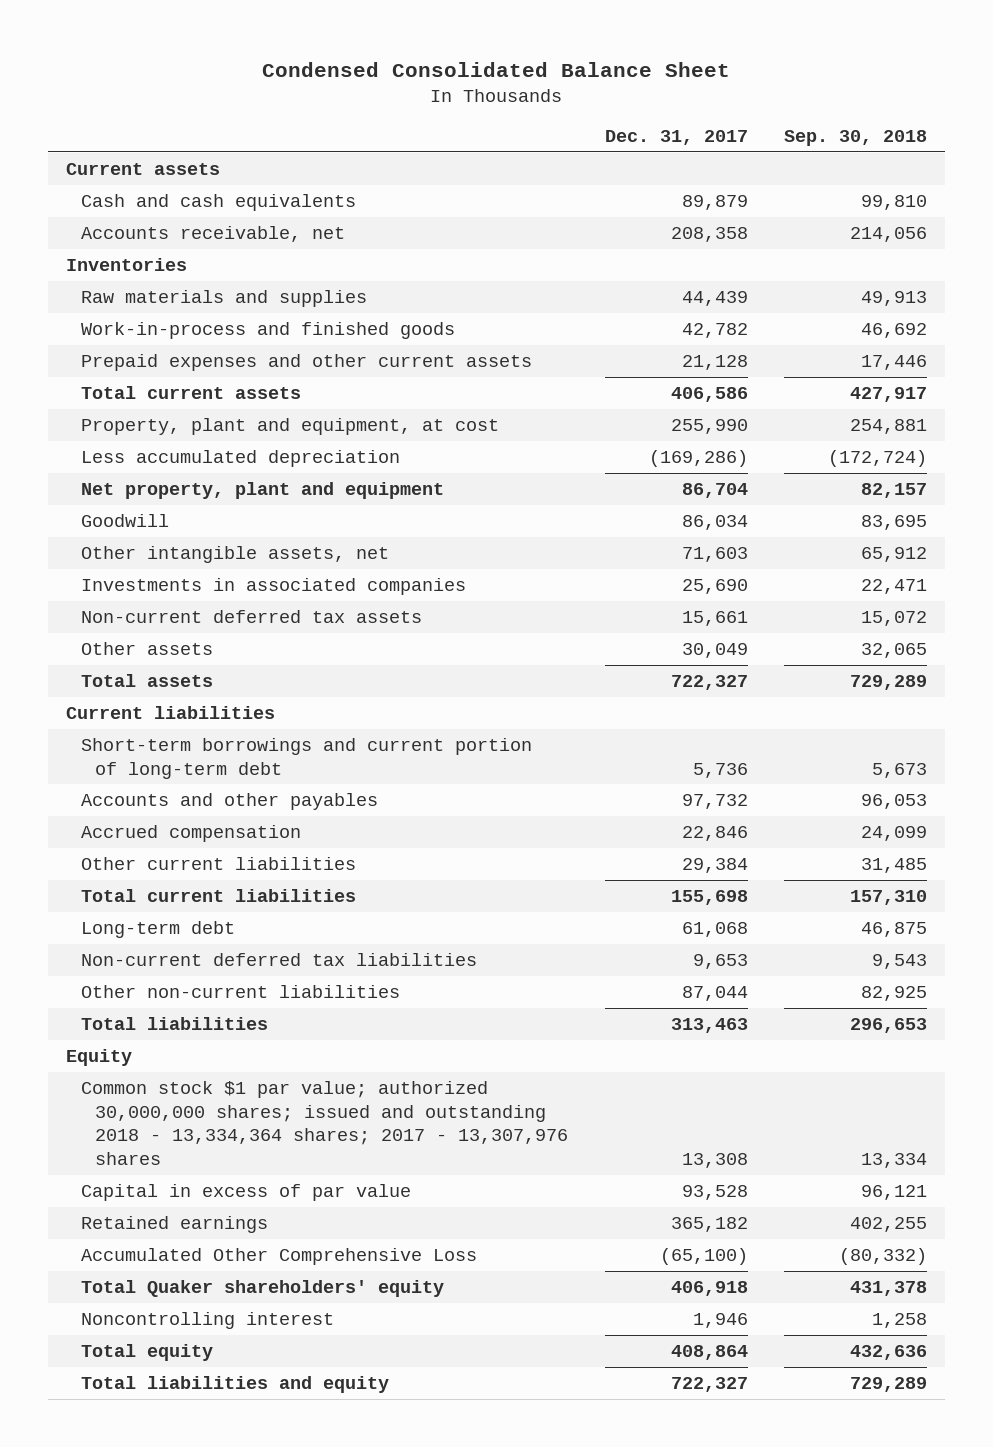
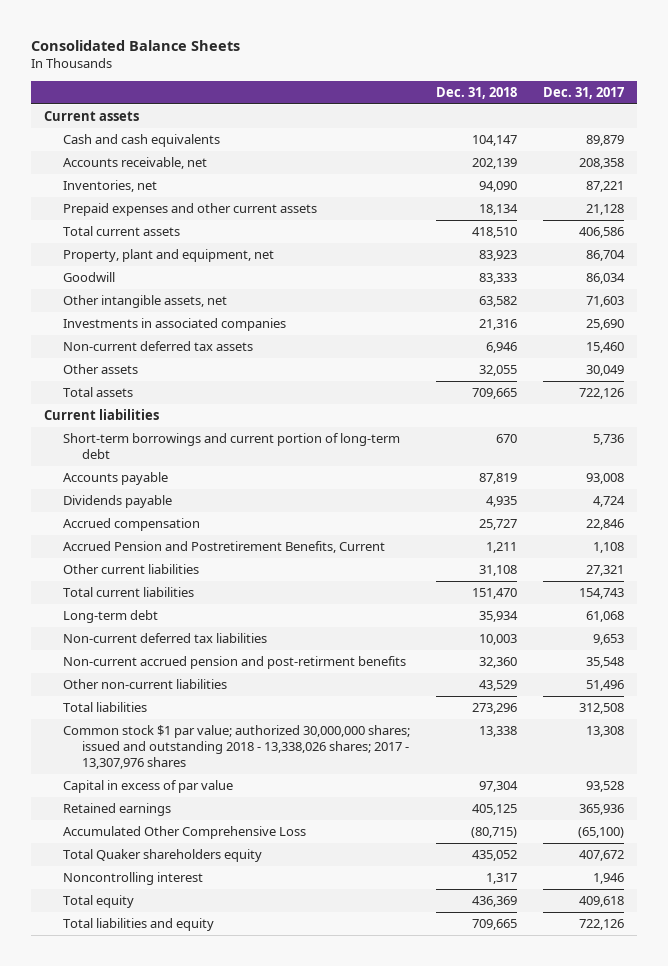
- Condensed Consolidated Balance Sheet
+ Consolidated Balance Sheets
- | Dec. 31, 2017 | Sep. 30, 2018
+ | Dec. 31, 2018 | Dec. 31, 2017
- Inventories
- Raw materials and supplies | 44,439 | 49,913
- Work-in-process and finished goods | 42,782 | 46,692
+ Inventories, net | 94,090 | 87,221
- Property, plant and equipment, at cost | 255,990 | 254,881
- Less accumulated depreciation | (169,286) | (172,724)
- Net property, plant and equipment | 86,704 | 82,157
+ Property, plant and equipment, net | 83,923 | 86,704
- Non-current deferred tax assets | 15,661 | 15,072
+ Non-current deferred tax assets | 6,946 | 15,460
- Total assets | 722,327 | 729,289
+ Total assets | 709,665 | 722,126
- Accounts and other payables | 97,732 | 96,053
+ Accounts payable | 87,819 | 93,008
+ Dividends payable | 4,935 | 4,724
- Other current liabilities | 29,384 | 31,485
- Total current liabilities | 155,698 | 157,310
+ Accrued Pension and Postretirement Benefits, Current | 1,211 | 1,108
+ Other current liabilities | 31,108 | 27,321
+ Total current liabilities | 151,470 | 154,743
- Other non-current liabilities | 87,044 | 82,925
- Total liabilities | 313,463 | 296,653
- Equity
- Common stock $1 par value; authorized 30,000,000 shares; issued and outstanding 2018 - 13,334,364 shares; 2017 - 13,307,976 shares | 13,308 | 13,334
+ Non-current accrued pension and post-retirment benefits | 32,360 | 35,548
+ Other non-current liabilities | 43,529 | 51,496
+ Total liabilities | 273,296 | 312,508
+ Common stock $1 par value; authorized 30,000,000 shares; issued and outstanding 2018 - 13,338,026 shares; 2017 - 13,307,976 shares | 13,338 | 13,308
- Retained earnings | 365,182 | 402,255
+ Retained earnings | 405,125 | 365,936
- Total Quaker shareholders' equity | 406,918 | 431,378
+ Total Quaker shareholders equity | 435,052 | 407,672
- Total equity | 408,864 | 432,636
- Total liabilities and equity | 722,327 | 729,289
+ Total equity | 436,369 | 409,618
+ Total liabilities and equity | 709,665 | 722,126

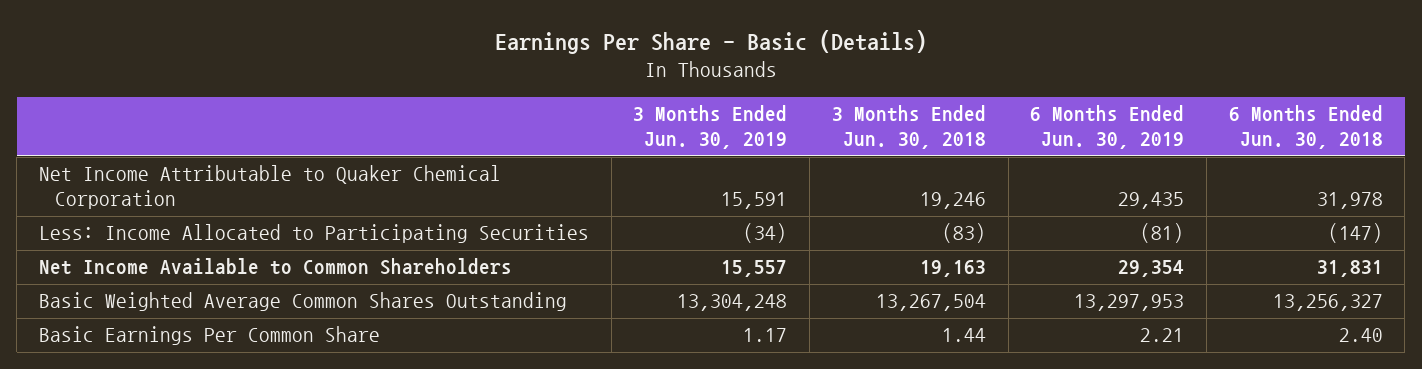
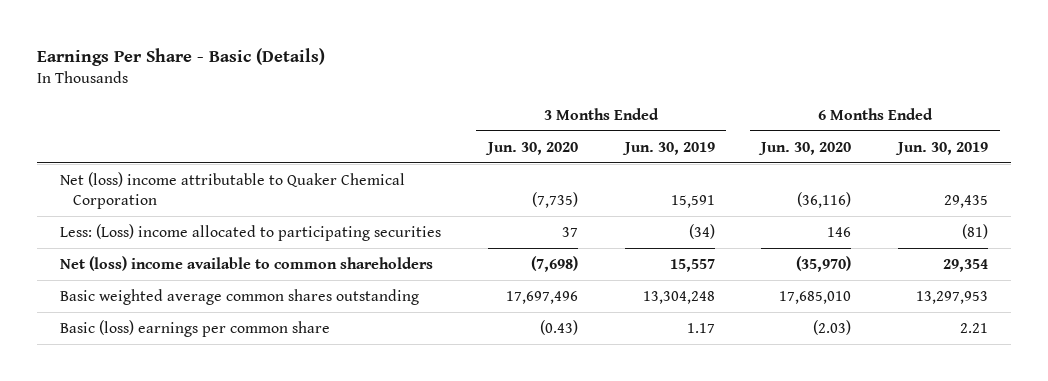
- | 3 Months Ended Jun. 30, 2019 | 3 Months Ended Jun. 30, 2018 | 6 Months Ended Jun. 30, 2019 | 6 Months Ended Jun. 30, 2018
+ | 3 Months Ended Jun. 30, 2020 | 3 Months Ended Jun. 30, 2019 | 6 Months Ended Jun. 30, 2020 | 6 Months Ended Jun. 30, 2019
- Net Income Attributable to Quaker Chemical Corporation | 15,591 | 19,246 | 29,435 | 31,978
- Less: Income Allocated to Participating Securities | (34) | (83) | (81) | (147)
- Net Income Available to Common Shareholders | 15,557 | 19,163 | 29,354 | 31,831
- Basic Weighted Average Common Shares Outstanding | 13,304,248 | 13,267,504 | 13,297,953 | 13,256,327
- Basic Earnings Per Common Share | 1.17 | 1.44 | 2.21 | 2.40
+ Net (loss) income attributable to Quaker Chemical Corporation | (7,735) | 15,591 | (36,116) | 29,435
+ Less: (Loss) income allocated to participating securities | 37 | (34) | 146 | (81)
+ Net (loss) income available to common shareholders | (7,698) | 15,557 | (35,970) | 29,354
+ Basic weighted average common shares outstanding | 17,697,496 | 13,304,248 | 17,685,010 | 13,297,953
+ Basic (loss) earnings per common share | (0.43) | 1.17 | (2.03) | 2.21

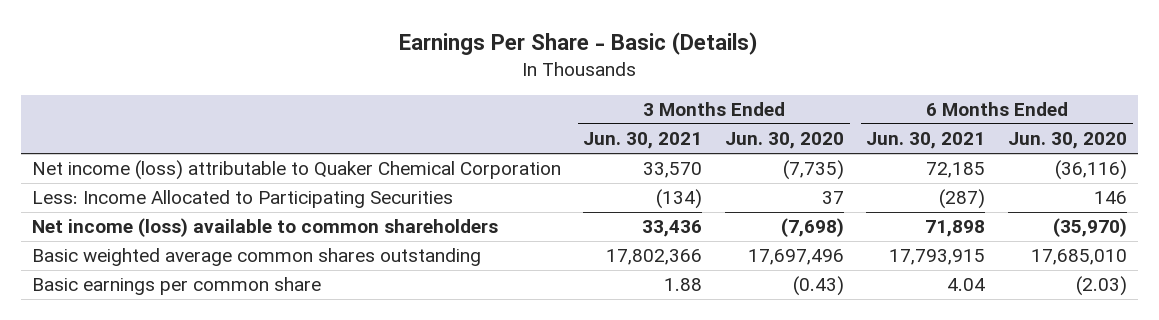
- | 3 Months Ended Jun. 30, 2020 | 3 Months Ended Jun. 30, 2019 | 6 Months Ended Jun. 30, 2020 | 6 Months Ended Jun. 30, 2019
+ | 3 Months Ended Jun. 30, 2021 | 3 Months Ended Jun. 30, 2020 | 6 Months Ended Jun. 30, 2021 | 6 Months Ended Jun. 30, 2020
- Net (loss) income attributable to Quaker Chemical Corporation | (7,735) | 15,591 | (36,116) | 29,435
- Less: (Loss) income allocated to participating securities | 37 | (34) | 146 | (81)
- Net (loss) income available to common shareholders | (7,698) | 15,557 | (35,970) | 29,354
+ Net income (loss) attributable to Quaker Chemical Corporation | 33,570 | (7,735) | 72,185 | (36,116)
+ Less: Income Allocated to Participating Securities | (134) | 37 | (287) | 146
+ Net income (loss) available to common shareholders | 33,436 | (7,698) | 71,898 | (35,970)
- Basic (loss) earnings per common share | (0.43) | 1.17 | (2.03) | 2.21
+ Basic earnings per common share | 1.88 | (0.43) | 4.04 | (2.03)

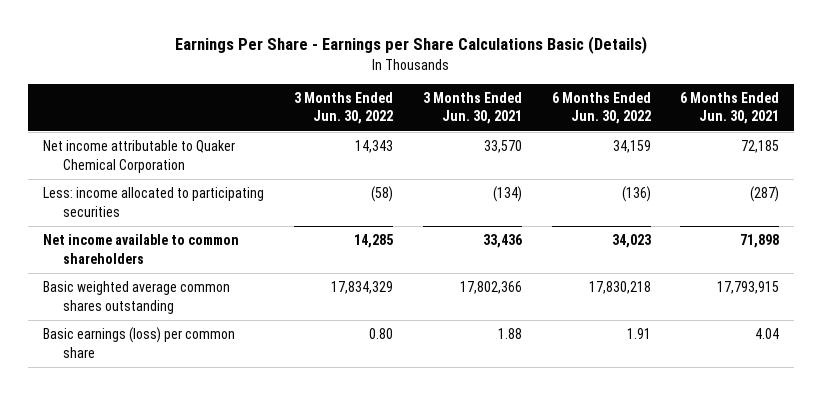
- Earnings Per Share - Basic (Details)
+ Earnings Per Share - Earnings per Share Calculations Basic (Details)
- | 3 Months Ended Jun. 30, 2021 | 3 Months Ended Jun. 30, 2020 | 6 Months Ended Jun. 30, 2021 | 6 Months Ended Jun. 30, 2020
+ | 3 Months Ended Jun. 30, 2022 | 3 Months Ended Jun. 30, 2021 | 6 Months Ended Jun. 30, 2022 | 6 Months Ended Jun. 30, 2021
- Net income (loss) attributable to Quaker Chemical Corporation | 33,570 | (7,735) | 72,185 | (36,116)
- Less: Income Allocated to Participating Securities | (134) | 37 | (287) | 146
- Net income (loss) available to common shareholders | 33,436 | (7,698) | 71,898 | (35,970)
+ Net income attributable to Quaker Chemical Corporation | 14,343 | 33,570 | 34,159 | 72,185
+ Less: income allocated to participating securities | (58) | (134) | (136) | (287)
+ Net income available to common shareholders | 14,285 | 33,436 | 34,023 | 71,898
- Basic earnings per common share | 1.88 | (0.43) | 4.04 | (2.03)
+ Basic earnings (loss) per common share | 0.80 | 1.88 | 1.91 | 4.04

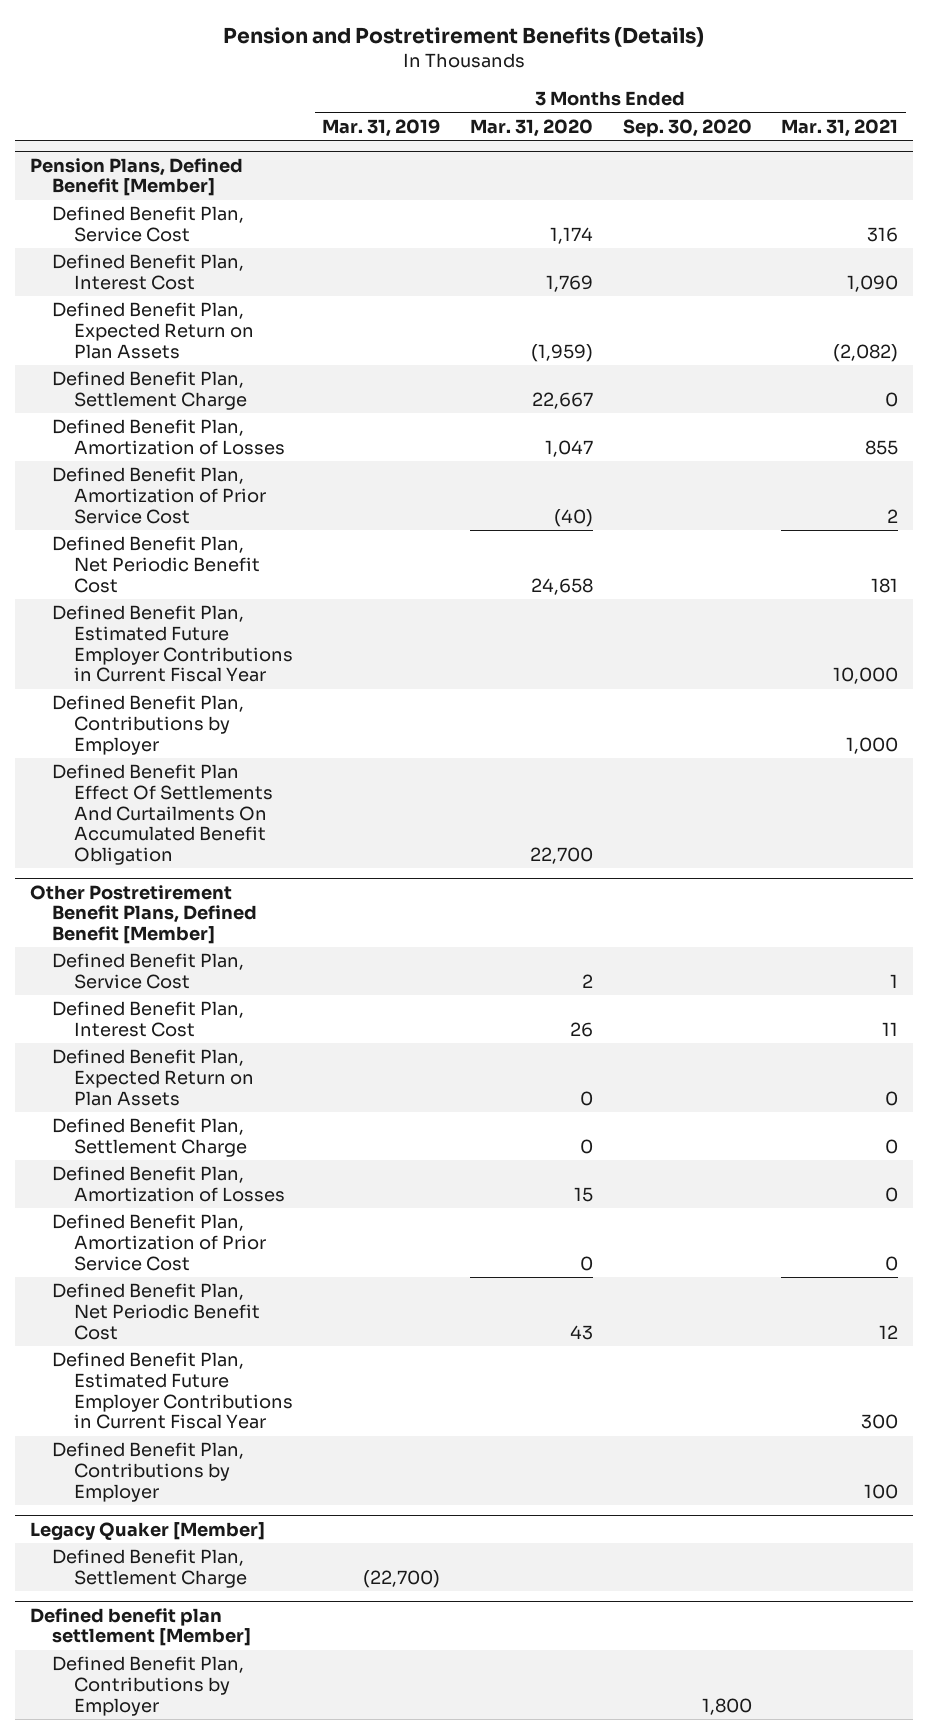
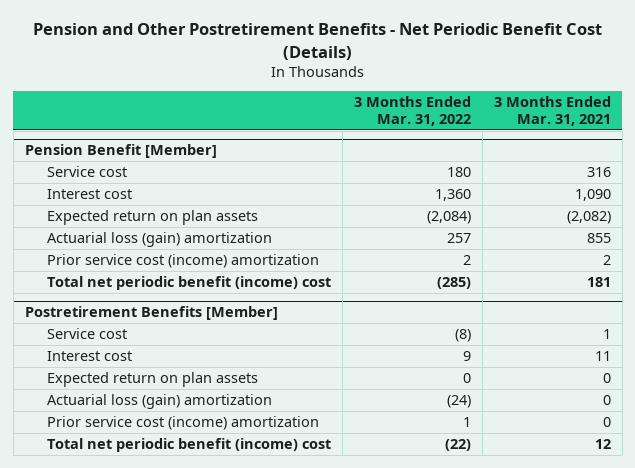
- Pension and Postretirement Benefits (Details)
+ Pension and Other Postretirement Benefits - Net Periodic Benefit Cost (Details)
- | 3 Months Ended Mar. 31, 2019 | 3 Months Ended Mar. 31, 2020 | 3 Months Ended Sep. 30, 2020 | 3 Months Ended Mar. 31, 2021
+ | 3 Months Ended Mar. 31, 2022 | 3 Months Ended Mar. 31, 2021
- Pension Plans, Defined Benefit [Member]
- Defined Benefit Plan, Service Cost | | 1,174 | | 316
- Defined Benefit Plan, Interest Cost | | 1,769 | | 1,090
- Defined Benefit Plan, Expected Return on Plan Assets | | (1,959) | | (2,082)
- Defined Benefit Plan, Settlement Charge | | 22,667 | | 0
- Defined Benefit Plan, Amortization of Losses | | 1,047 | | 855
- Defined Benefit Plan, Amortization of Prior Service Cost | | (40) | | 2
- Defined Benefit Plan, Net Periodic Benefit Cost | | 24,658 | | 181
- Defined Benefit Plan, Estimated Future Employer Contributions in Current Fiscal Year | | | | 10,000
- Defined Benefit Plan, Contributions by Employer | | | | 1,000
- Defined Benefit Plan Effect Of Settlements And Curtailments On Accumulated Benefit Obligation | | 22,700 | |
- Other Postretirement Benefit Plans, Defined Benefit [Member]
- Defined Benefit Plan, Service Cost | | 2 | | 1
- Defined Benefit Plan, Interest Cost | | 26 | | 11
- Defined Benefit Plan, Expected Return on Plan Assets | | 0 | | 0
- Defined Benefit Plan, Settlement Charge | | 0 | | 0
- Defined Benefit Plan, Amortization of Losses | | 15 | | 0
- Defined Benefit Plan, Amortization of Prior Service Cost | | 0 | | 0
- Defined Benefit Plan, Net Periodic Benefit Cost | | 43 | | 12
- Defined Benefit Plan, Estimated Future Employer Contributions in Current Fiscal Year | | | | 300
- Defined Benefit Plan, Contributions by Employer | | | | 100
- Legacy Quaker [Member]
- Defined Benefit Plan, Settlement Charge | (22,700) | | |
- Defined benefit plan settlement [Member]
- Defined Benefit Plan, Contributions by Employer | | | 1,800 |
+ Pension Benefit [Member]
+ Service cost | 180 | 316
+ Interest cost | 1,360 | 1,090
+ Expected return on plan assets | (2,084) | (2,082)
+ Actuarial loss (gain) amortization | 257 | 855
+ Prior service cost (income) amortization | 2 | 2
+ Total net periodic benefit (income) cost | (285) | 181
+ Postretirement Benefits [Member]
+ Service cost | (8) | 1
+ Interest cost | 9 | 11
+ Expected return on plan assets | 0 | 0
+ Actuarial loss (gain) amortization | (24) | 0
+ Prior service cost (income) amortization | 1 | 0
+ Total net periodic benefit (income) cost | (22) | 12

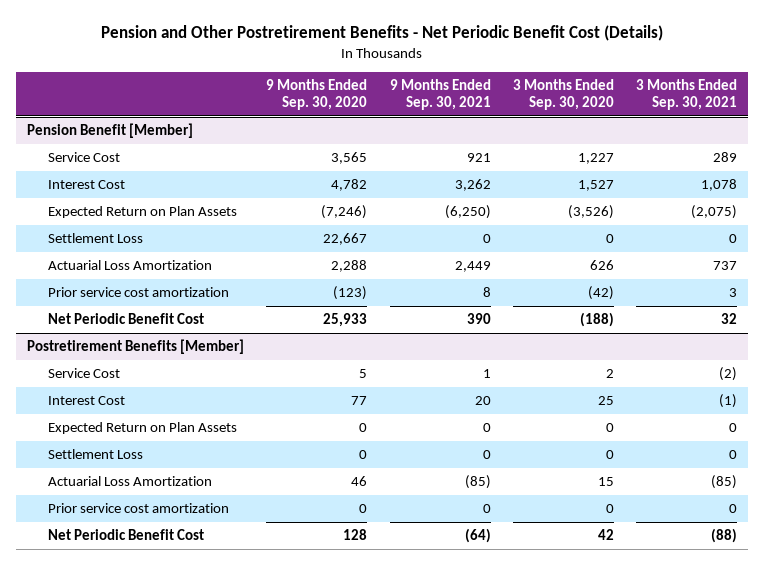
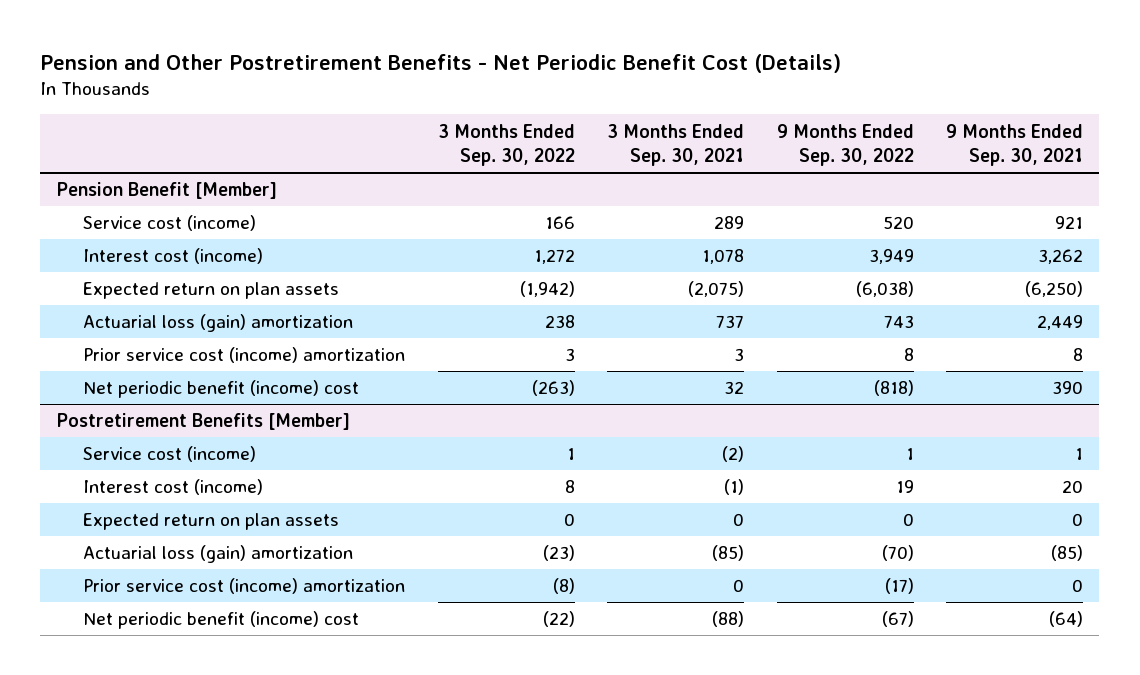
- | 9 Months Ended Sep. 30, 2020 | 9 Months Ended Sep. 30, 2021 | 3 Months Ended Sep. 30, 2020 | 3 Months Ended Sep. 30, 2021
+ | 3 Months Ended Sep. 30, 2022 | 3 Months Ended Sep. 30, 2021 | 9 Months Ended Sep. 30, 2022 | 9 Months Ended Sep. 30, 2021
@ Pension Benefit [Member]
- Service Cost | 3,565 | 921 | 1,227 | 289
- Interest Cost | 4,782 | 3,262 | 1,527 | 1,078
- Expected Return on Plan Assets | (7,246) | (6,250) | (3,526) | (2,075)
- Settlement Loss | 22,667 | 0 | 0 | 0
- Actuarial Loss Amortization | 2,288 | 2,449 | 626 | 737
- Prior service cost amortization | (123) | 8 | (42) | 3
- Net Periodic Benefit Cost | 25,933 | 390 | (188) | 32
+ Service cost (income) | 166 | 289 | 520 | 921
+ Interest cost (income) | 1,272 | 1,078 | 3,949 | 3,262
+ Expected return on plan assets | (1,942) | (2,075) | (6,038) | (6,250)
+ Actuarial loss (gain) amortization | 238 | 737 | 743 | 2,449
+ Prior service cost (income) amortization | 3 | 3 | 8 | 8
+ Net periodic benefit (income) cost | (263) | 32 | (818) | 390
@ Postretirement Benefits [Member]
- Service Cost | 5 | 1 | 2 | (2)
- Interest Cost | 77 | 20 | 25 | (1)
- Expected Return on Plan Assets | 0 | 0 | 0 | 0
- Settlement Loss | 0 | 0 | 0 | 0
- Actuarial Loss Amortization | 46 | (85) | 15 | (85)
- Prior service cost amortization | 0 | 0 | 0 | 0
- Net Periodic Benefit Cost | 128 | (64) | 42 | (88)
+ Service cost (income) | 1 | (2) | 1 | 1
+ Interest cost (income) | 8 | (1) | 19 | 20
+ Expected return on plan assets | 0 | 0 | 0 | 0
+ Actuarial loss (gain) amortization | (23) | (85) | (70) | (85)
+ Prior service cost (income) amortization | (8) | 0 | (17) | 0
+ Net periodic benefit (income) cost | (22) | (88) | (67) | (64)

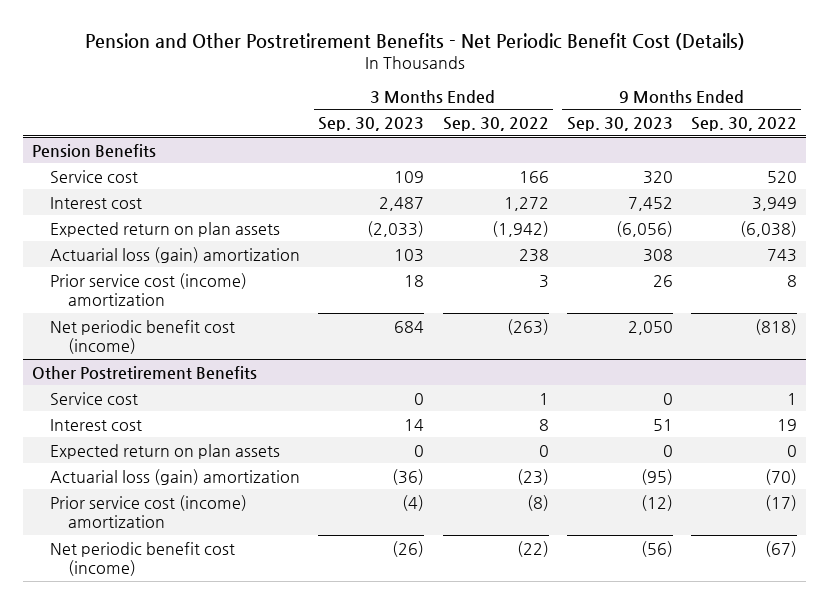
- | 3 Months Ended Sep. 30, 2022 | 3 Months Ended Sep. 30, 2021 | 9 Months Ended Sep. 30, 2022 | 9 Months Ended Sep. 30, 2021
+ | 3 Months Ended Sep. 30, 2023 | 3 Months Ended Sep. 30, 2022 | 9 Months Ended Sep. 30, 2023 | 9 Months Ended Sep. 30, 2022
- Pension Benefit [Member]
- Service cost (income) | 166 | 289 | 520 | 921
- Interest cost (income) | 1,272 | 1,078 | 3,949 | 3,262
+ Pension Benefits
+ Service cost | 109 | 166 | 320 | 520
+ Interest cost | 2,487 | 1,272 | 7,452 | 3,949
- Net periodic benefit (income) cost | (263) | 32 | (818) | 390
- Postretirement Benefits [Member]
- Service cost (income) | 1 | (2) | 1 | 1
- Interest cost (income) | 8 | (1) | 19 | 20
+ Net periodic benefit cost (income) | 684 | (263) | 2,050 | (818)
+ Other Postretirement Benefits
+ Service cost | 0 | 1 | 0 | 1
+ Interest cost | 14 | 8 | 51 | 19
- Net periodic benefit (income) cost | (22) | (88) | (67) | (64)
+ Net periodic benefit cost (income) | (26) | (22) | (56) | (67)

